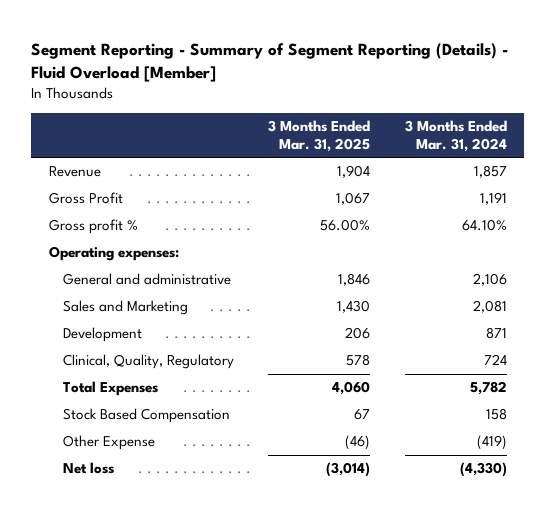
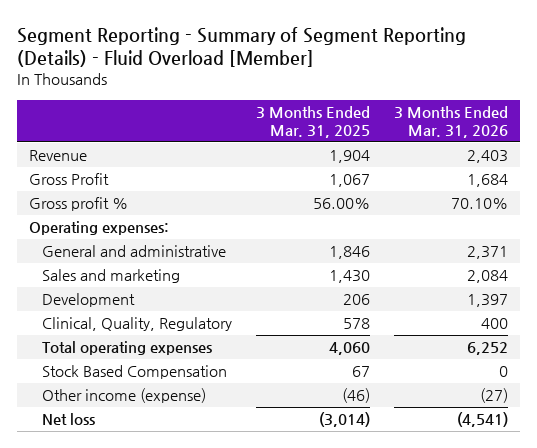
- | 3 Months Ended Mar. 31, 2025 | 3 Months Ended Mar. 31, 2024
+ | 3 Months Ended Mar. 31, 2025 | 3 Months Ended Mar. 31, 2026
- Sales and Marketing | 1,430 | 2,081
+ Sales and marketing | 1,430 | 2,084
- Total Expenses | 4,060 | 5,782
+ Total operating expenses | 4,060 | 6,252
- Other Expense | (46) | (419)
+ Other income (expense) | (46) | (27)

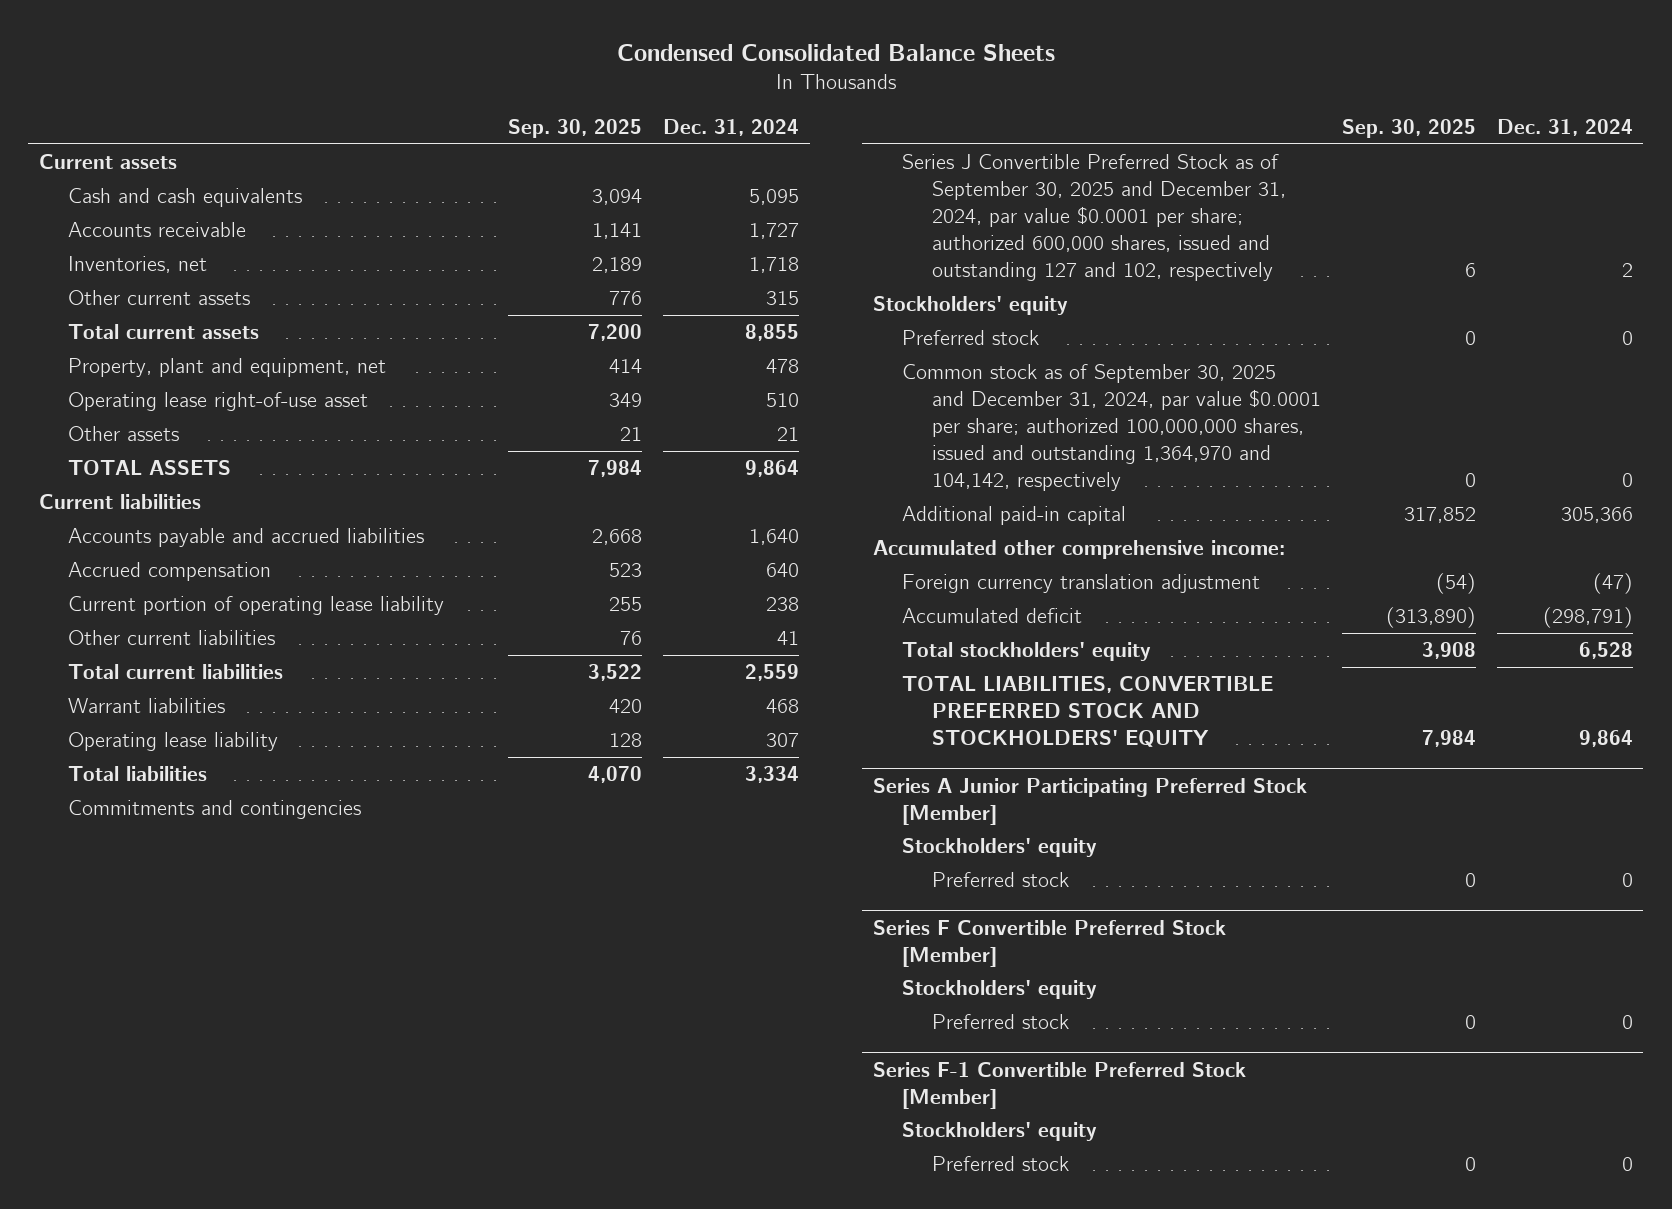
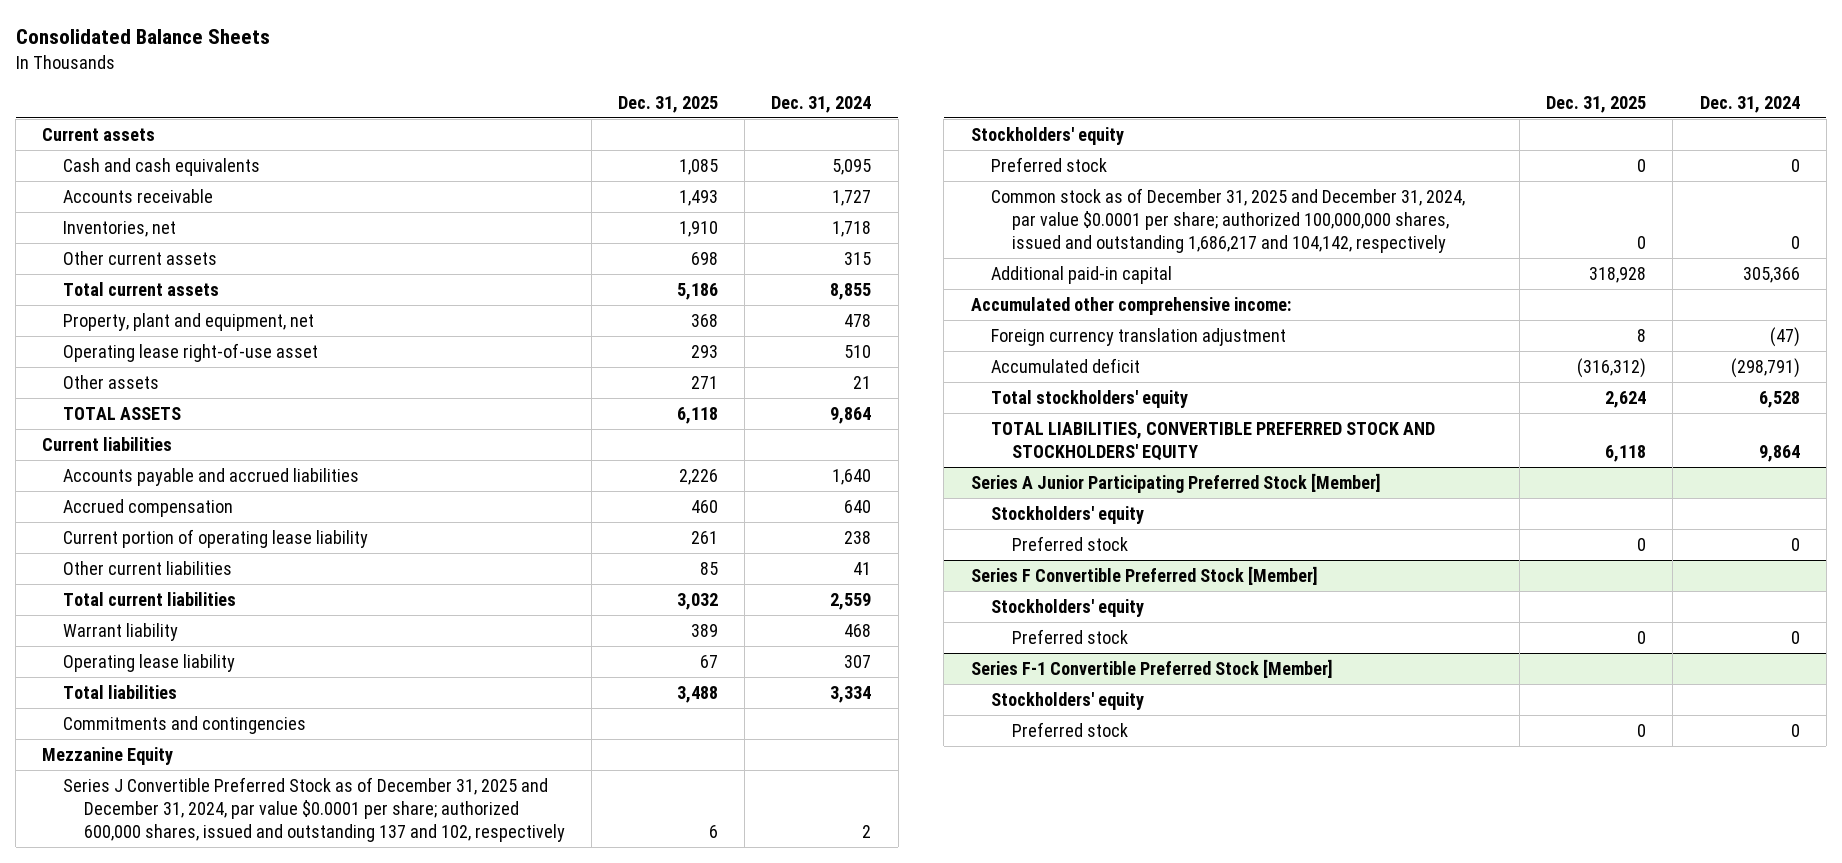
- Condensed Consolidated Balance Sheets
+ Consolidated Balance Sheets
- | Sep. 30, 2025 | Dec. 31, 2024
+ | Dec. 31, 2025 | Dec. 31, 2024
- Warrant liabilities | 420 | 468
+ Warrant liability | 389 | 468
- Series J Convertible Preferred Stock as of September 30, 2025 and December 31, 2024, par value $0.0001 per share; authorized 600,000 shares, issued and outstanding 127 and 102, respectively | 6 | 2
+ Mezzanine Equity
+ Series J Convertible Preferred Stock as of December 31, 2025 and December 31, 2024, par value $0.0001 per share; authorized 600,000 shares, issued and outstanding 137 and 102, respectively | 6 | 2
- Common stock as of September 30, 2025 and December 31, 2024, par value $0.0001 per share; authorized 100,000,000 shares, issued and outstanding 1,364,970 and 104,142, respectively | 0 | 0
+ Common stock as of December 31, 2025 and December 31, 2024, par value $0.0001 per share; authorized 100,000,000 shares, issued and outstanding 1,686,217 and 104,142, respectively | 0 | 0

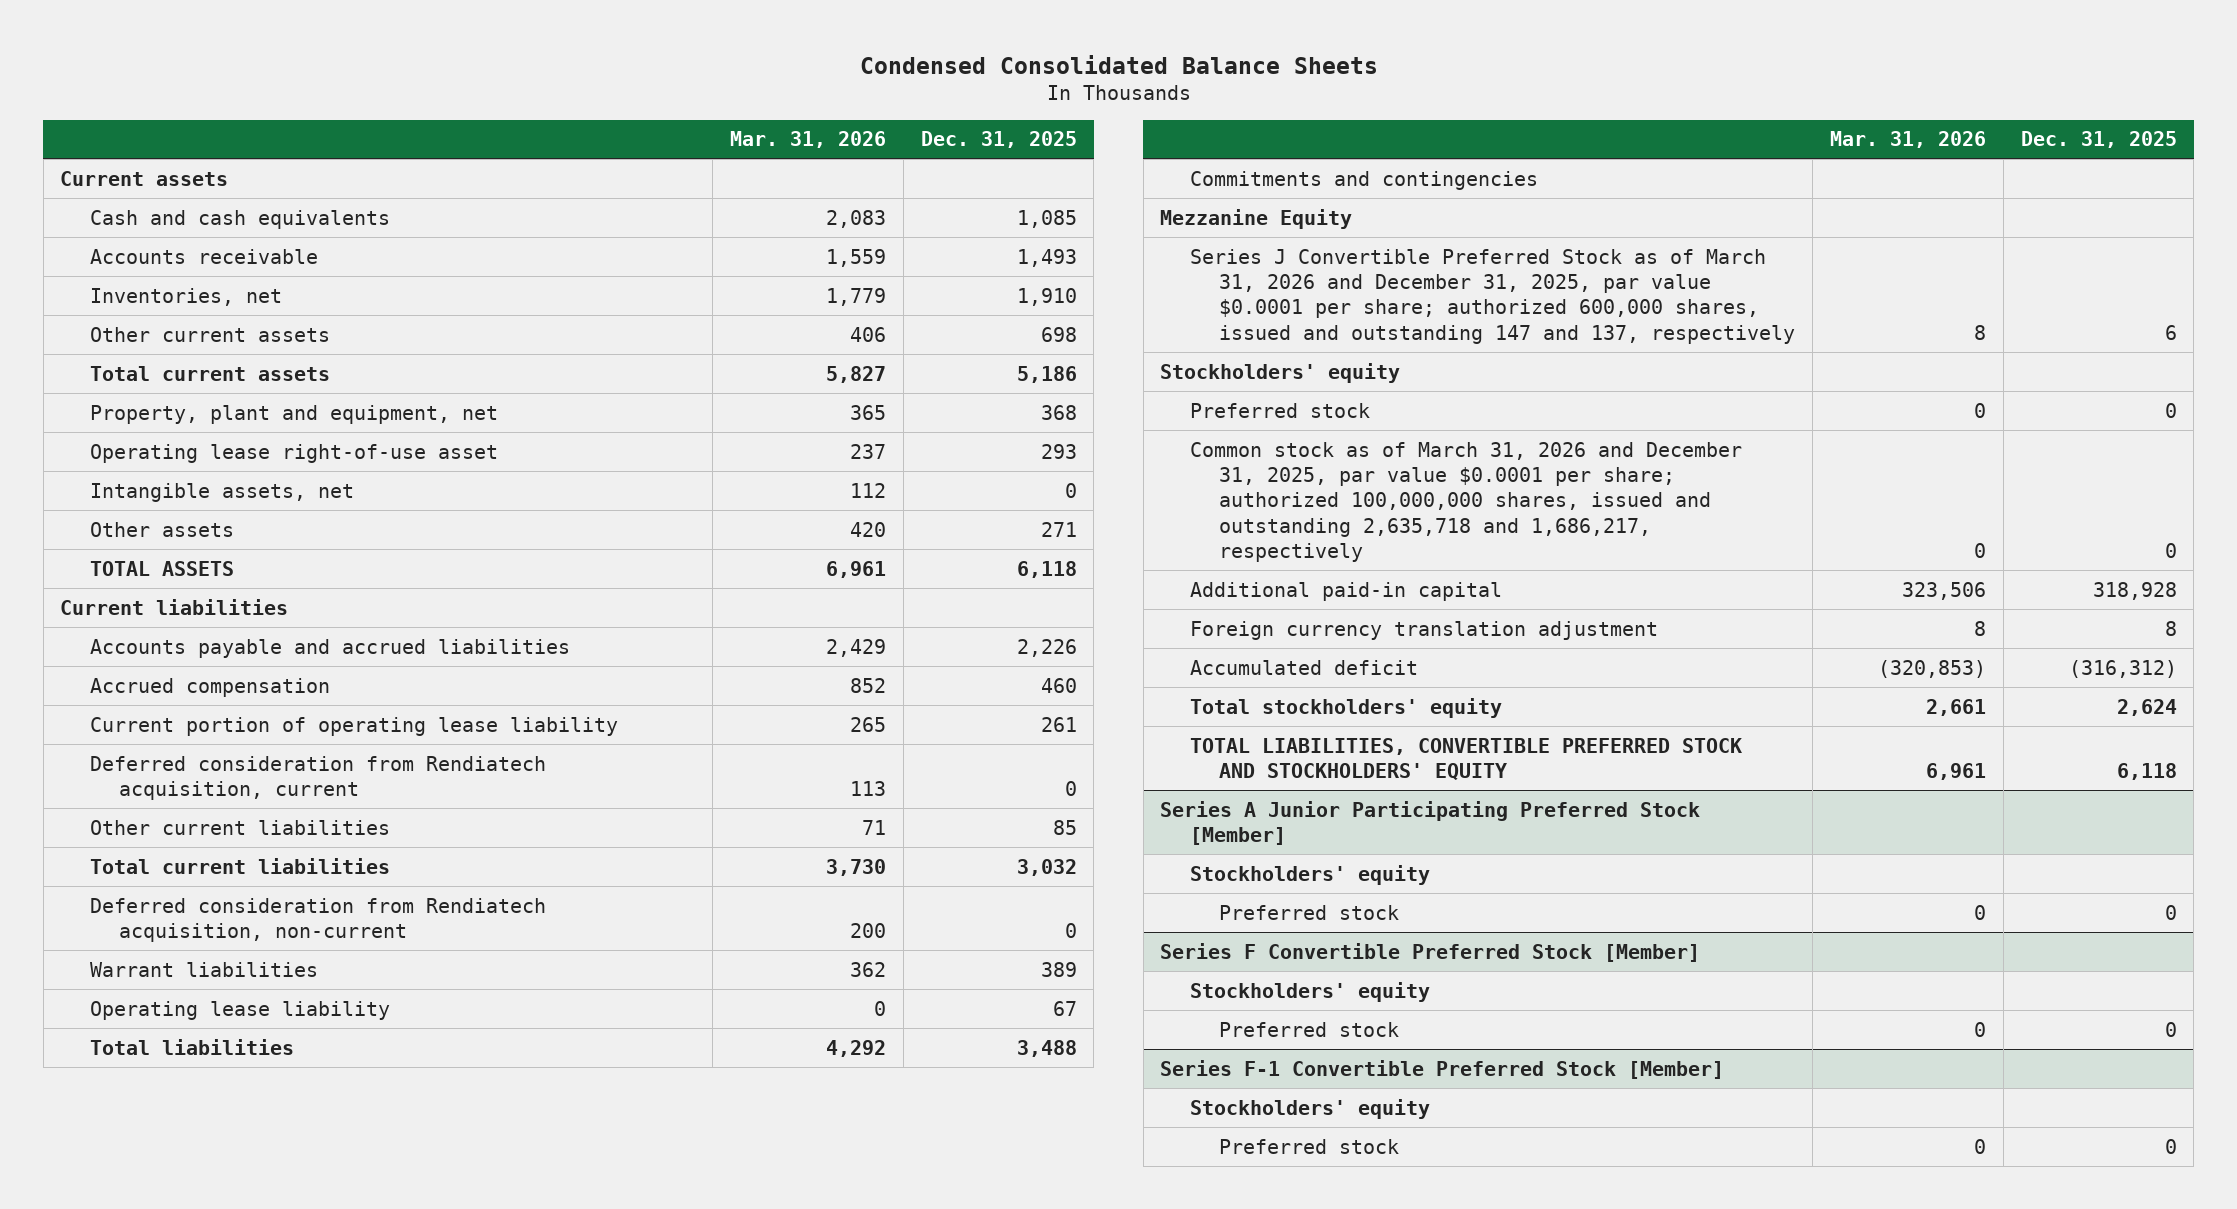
- Consolidated Balance Sheets
+ Condensed Consolidated Balance Sheets
- | Dec. 31, 2025 | Dec. 31, 2024
+ | Mar. 31, 2026 | Dec. 31, 2025
+ Intangible assets, net | 112 | 0
+ Deferred consideration from Rendiatech acquisition, current | 113 | 0
- Warrant liability | 389 | 468
+ Deferred consideration from Rendiatech acquisition, non-current | 200 | 0
+ Warrant liabilities | 362 | 389
- Series J Convertible Preferred Stock as of December 31, 2025 and December 31, 2024, par value $0.0001 per share; authorized 600,000 shares, issued and outstanding 137 and 102, respectively | 6 | 2
+ Series J Convertible Preferred Stock as of March 31, 2026 and December 31, 2025, par value $0.0001 per share; authorized 600,000 shares, issued and outstanding 147 and 137, respectively | 8 | 6
- Common stock as of December 31, 2025 and December 31, 2024, par value $0.0001 per share; authorized 100,000,000 shares, issued and outstanding 1,686,217 and 104,142, respectively | 0 | 0
+ Common stock as of March 31, 2026 and December 31, 2025, par value $0.0001 per share; authorized 100,000,000 shares, issued and outstanding 2,635,718 and 1,686,217, respectively | 0 | 0
- Accumulated other comprehensive income:

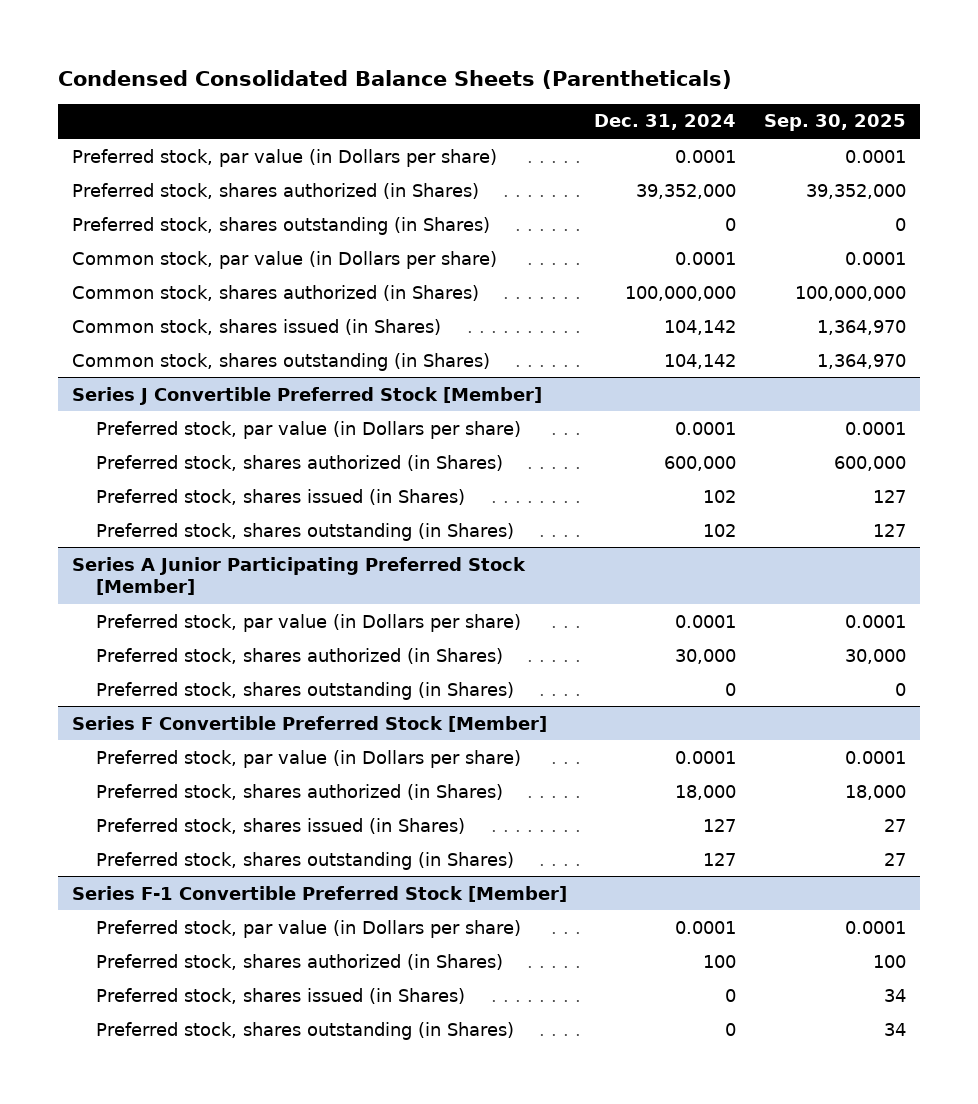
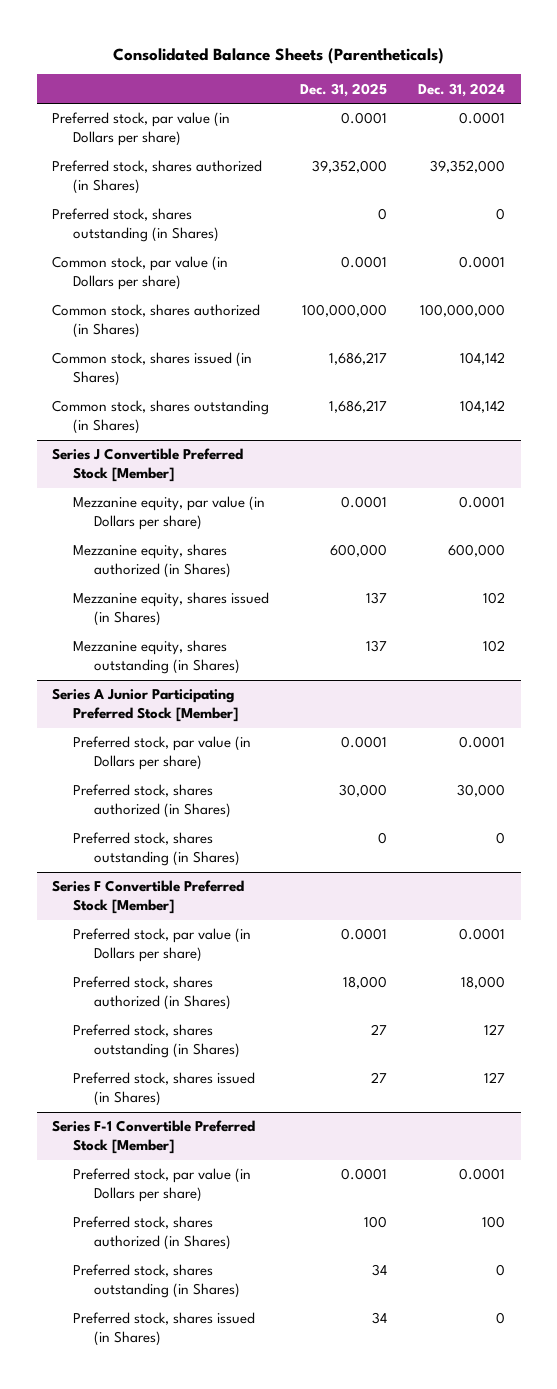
- Condensed Consolidated Balance Sheets (Parentheticals)
+ Consolidated Balance Sheets (Parentheticals)
- | Dec. 31, 2024 | Sep. 30, 2025
+ | Dec. 31, 2025 | Dec. 31, 2024
@ Series J Convertible Preferred Stock [Member]
- Preferred stock, par value (in Dollars per share) | 0.0001 | 0.0001
- Preferred stock, shares authorized (in Shares) | 600,000 | 600,000
- Preferred stock, shares issued (in Shares) | 102 | 127
- Preferred stock, shares outstanding (in Shares) | 102 | 127
+ Mezzanine equity, par value (in Dollars per share) | 0.0001 | 0.0001
+ Mezzanine equity, shares authorized (in Shares) | 600,000 | 600,000
+ Mezzanine equity, shares issued (in Shares) | 137 | 102
+ Mezzanine equity, shares outstanding (in Shares) | 137 | 102
@ Series F Convertible Preferred Stock [Member]
moved down: Preferred stock, shares issued (in Shares) | 27 | 127
@ Series F-1 Convertible Preferred Stock [Member]
moved down: Preferred stock, shares issued (in Shares) | 34 | 0

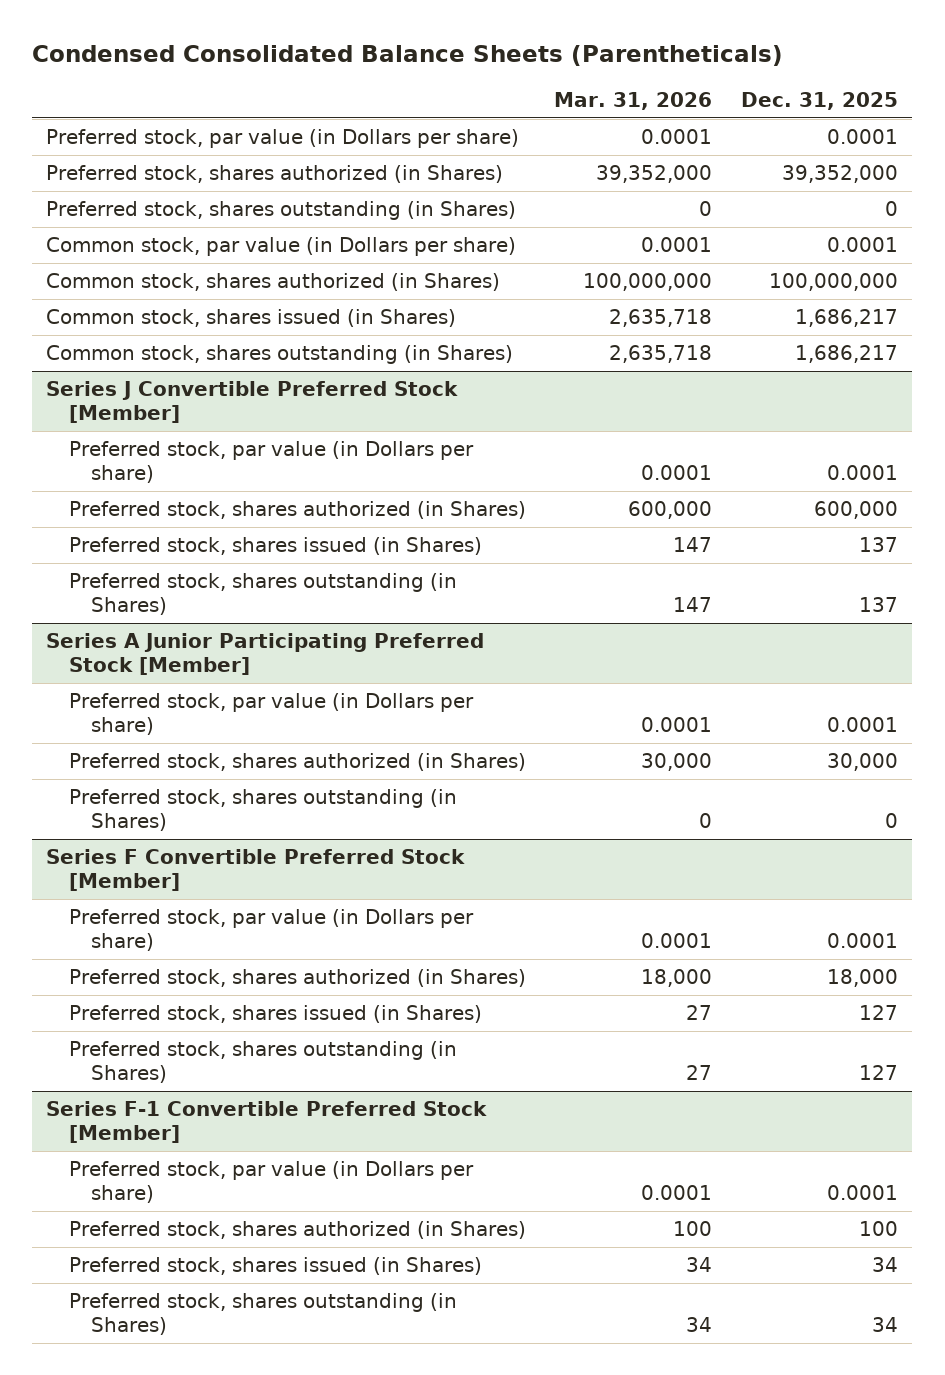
- Consolidated Balance Sheets (Parentheticals)
+ Condensed Consolidated Balance Sheets (Parentheticals)
- | Dec. 31, 2025 | Dec. 31, 2024
+ | Mar. 31, 2026 | Dec. 31, 2025
@ Series J Convertible Preferred Stock [Member]
- Mezzanine equity, par value (in Dollars per share) | 0.0001 | 0.0001
- Mezzanine equity, shares authorized (in Shares) | 600,000 | 600,000
- Mezzanine equity, shares issued (in Shares) | 137 | 102
- Mezzanine equity, shares outstanding (in Shares) | 137 | 102
+ Preferred stock, par value (in Dollars per share) | 0.0001 | 0.0001
+ Preferred stock, shares authorized (in Shares) | 600,000 | 600,000
+ Preferred stock, shares issued (in Shares) | 147 | 137
+ Preferred stock, shares outstanding (in Shares) | 147 | 137
@ Series F Convertible Preferred Stock [Member]
- Preferred stock, shares outstanding (in Shares) | 27 | 127
- Preferred stock, shares issued (in Shares) | 27 | 127
+ Preferred stock, shares issued (in Shares) | 27 | 127
+ Preferred stock, shares outstanding (in Shares) | 27 | 127
@ Series F-1 Convertible Preferred Stock [Member]
moved down: Preferred stock, shares outstanding (in Shares) | 34 | 34

